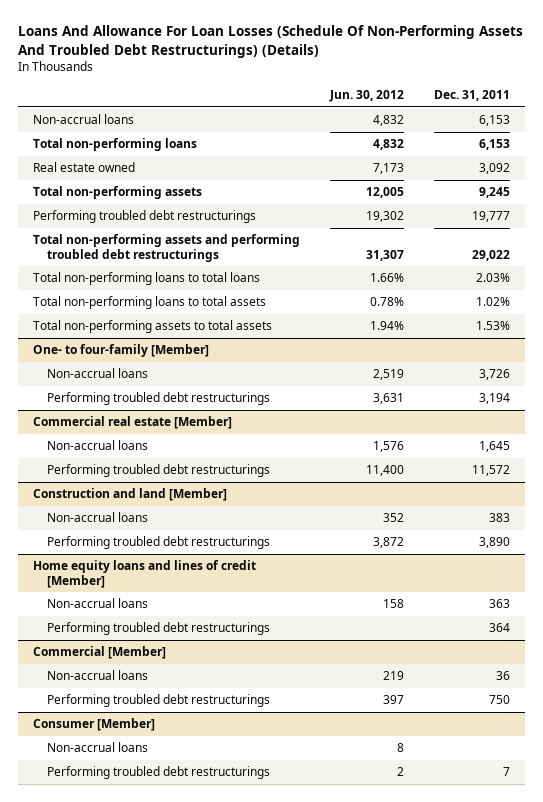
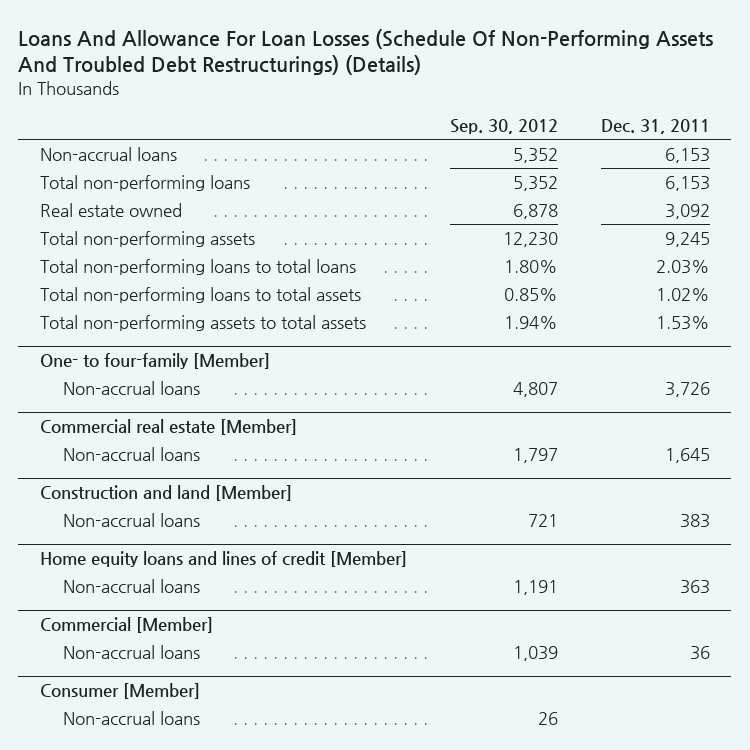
- | Jun. 30, 2012 | Dec. 31, 2011
+ | Sep. 30, 2012 | Dec. 31, 2011
- Performing troubled debt restructurings | 19,302 | 19,777
- Total non-performing assets and performing troubled debt restructurings | 31,307 | 29,022
@ One- to four-family [Member]
- Performing troubled debt restructurings | 3,631 | 3,194
@ Commercial real estate [Member]
- Performing troubled debt restructurings | 11,400 | 11,572
@ Construction and land [Member]
- Performing troubled debt restructurings | 3,872 | 3,890
@ Home equity loans and lines of credit [Member]
- Performing troubled debt restructurings | | 364
@ Commercial [Member]
- Performing troubled debt restructurings | 397 | 750
@ Consumer [Member]
- Performing troubled debt restructurings | 2 | 7

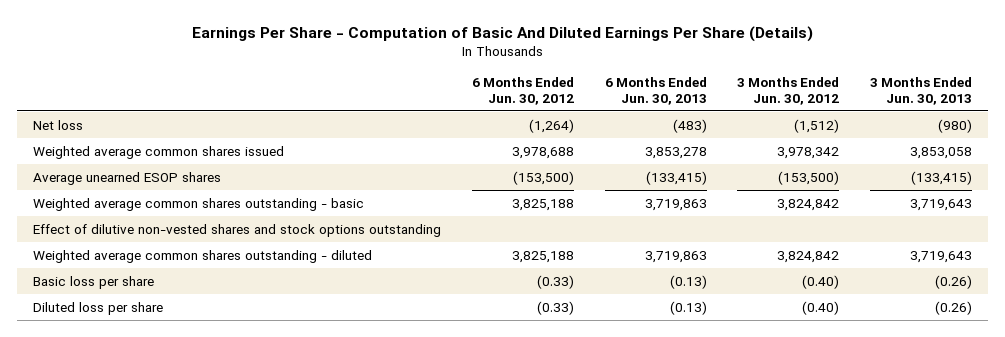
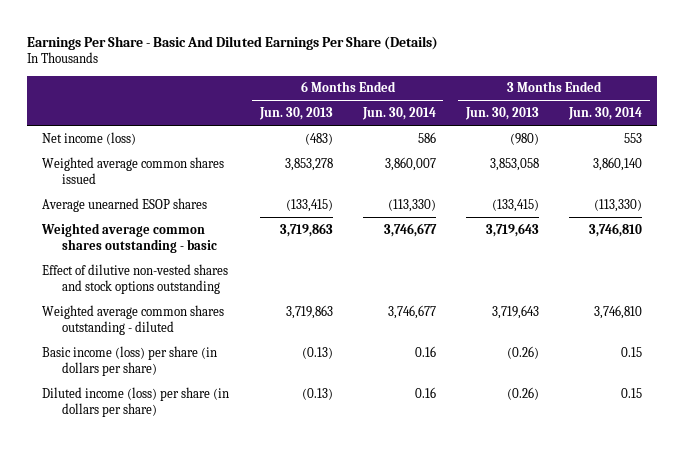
- Earnings Per Share - Computation of Basic And Diluted Earnings Per Share (Details)
+ Earnings Per Share - Basic And Diluted Earnings Per Share (Details)
- | 6 Months Ended Jun. 30, 2012 | 6 Months Ended Jun. 30, 2013 | 3 Months Ended Jun. 30, 2012 | 3 Months Ended Jun. 30, 2013
+ | 6 Months Ended Jun. 30, 2013 | 6 Months Ended Jun. 30, 2014 | 3 Months Ended Jun. 30, 2013 | 3 Months Ended Jun. 30, 2014
- Net loss | (1,264) | (483) | (1,512) | (980)
+ Net income (loss) | (483) | 586 | (980) | 553
- Basic loss per share | (0.33) | (0.13) | (0.40) | (0.26)
- Diluted loss per share | (0.33) | (0.13) | (0.40) | (0.26)
+ Basic income (loss) per share (in dollars per share) | (0.13) | 0.16 | (0.26) | 0.15
+ Diluted income (loss) per share (in dollars per share) | (0.13) | 0.16 | (0.26) | 0.15

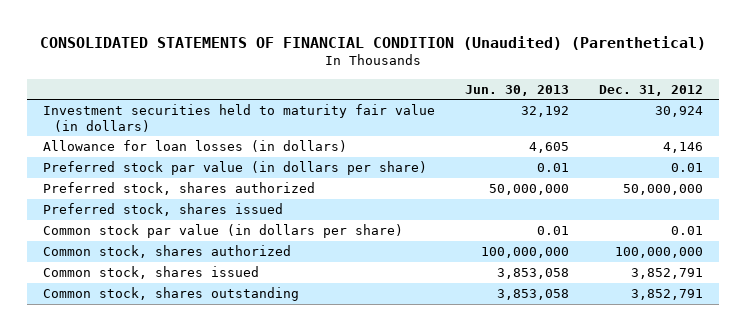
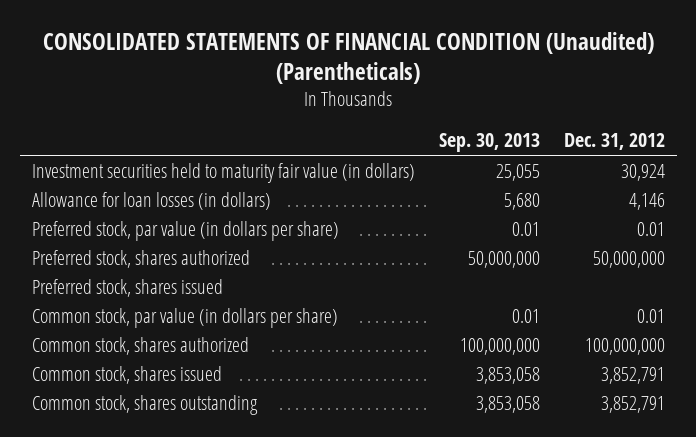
- CONSOLIDATED STATEMENTS OF FINANCIAL CONDITION (Unaudited) (Parenthetical)
+ CONSOLIDATED STATEMENTS OF FINANCIAL CONDITION (Unaudited) (Parentheticals)
- | Jun. 30, 2013 | Dec. 31, 2012
+ | Sep. 30, 2013 | Dec. 31, 2012
- Preferred stock par value (in dollars per share) | 0.01 | 0.01
+ Preferred stock, par value (in dollars per share) | 0.01 | 0.01
- Common stock par value (in dollars per share) | 0.01 | 0.01
+ Common stock, par value (in dollars per share) | 0.01 | 0.01

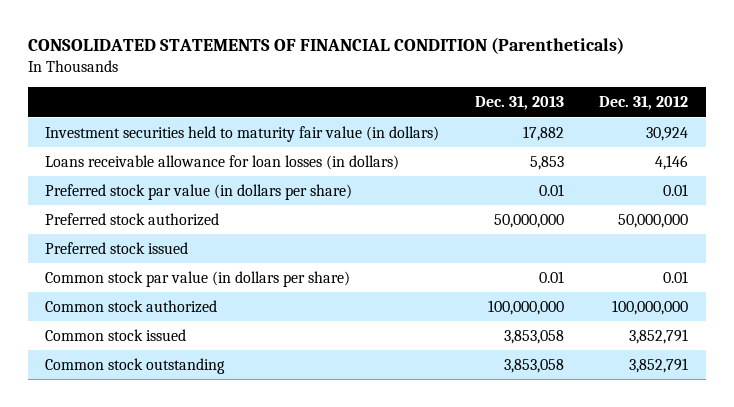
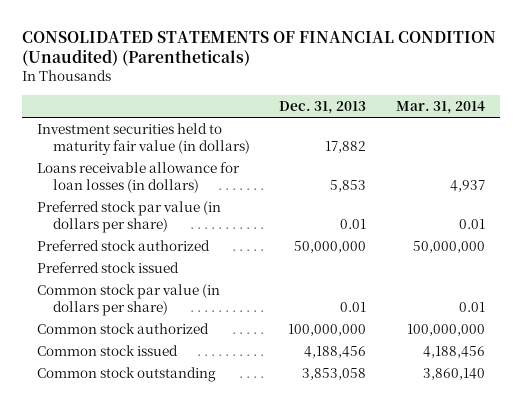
- CONSOLIDATED STATEMENTS OF FINANCIAL CONDITION (Parentheticals)
+ CONSOLIDATED STATEMENTS OF FINANCIAL CONDITION (Unaudited) (Parentheticals)
- | Dec. 31, 2013 | Dec. 31, 2012
+ | Dec. 31, 2013 | Mar. 31, 2014
- Common stock issued | 3,853,058 | 3,852,791
+ Common stock issued | 4,188,456 | 4,188,456

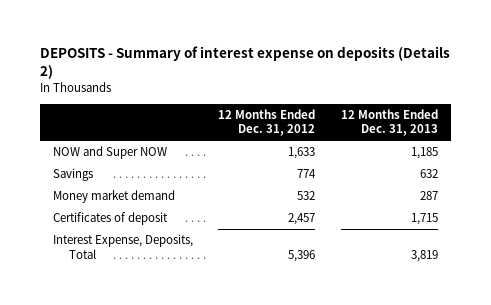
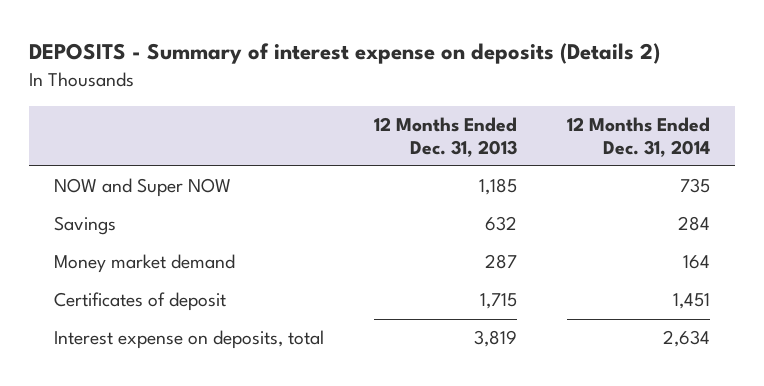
- | 12 Months Ended Dec. 31, 2012 | 12 Months Ended Dec. 31, 2013
+ | 12 Months Ended Dec. 31, 2013 | 12 Months Ended Dec. 31, 2014
- Interest Expense, Deposits, Total | 5,396 | 3,819
+ Interest expense on deposits, total | 3,819 | 2,634

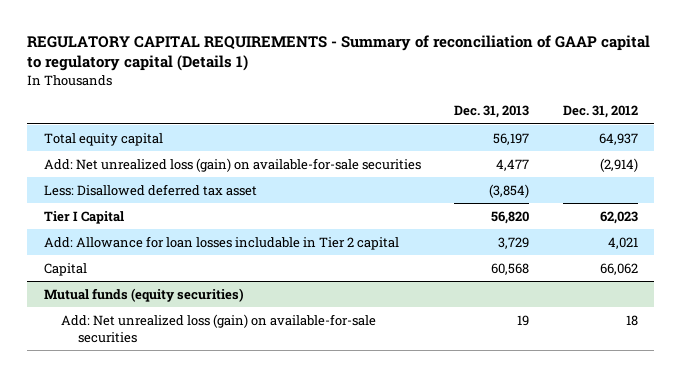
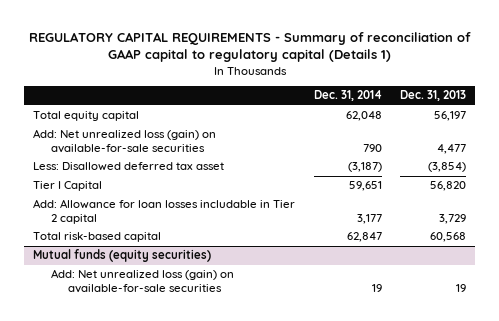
- | Dec. 31, 2013 | Dec. 31, 2012
+ | Dec. 31, 2014 | Dec. 31, 2013
- Capital | 60,568 | 66,062
+ Total risk-based capital | 62,847 | 60,568

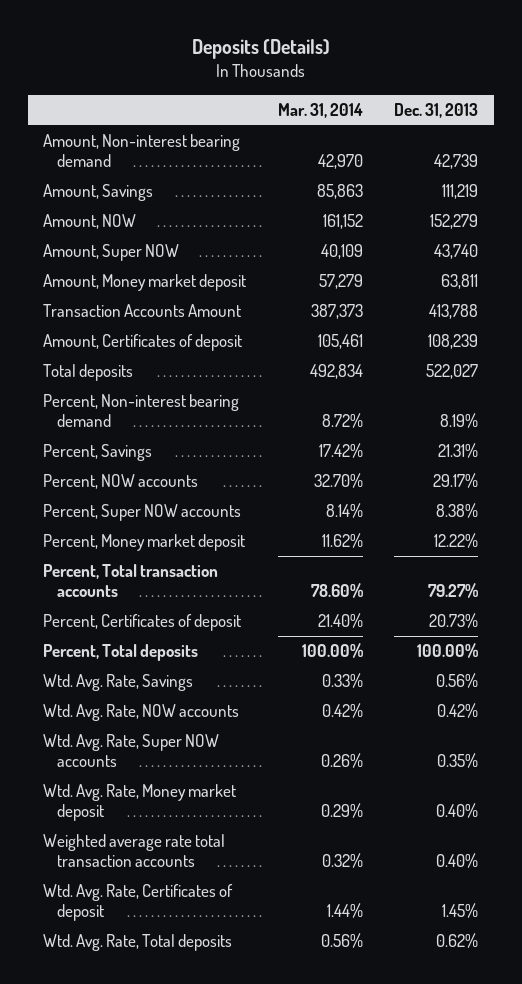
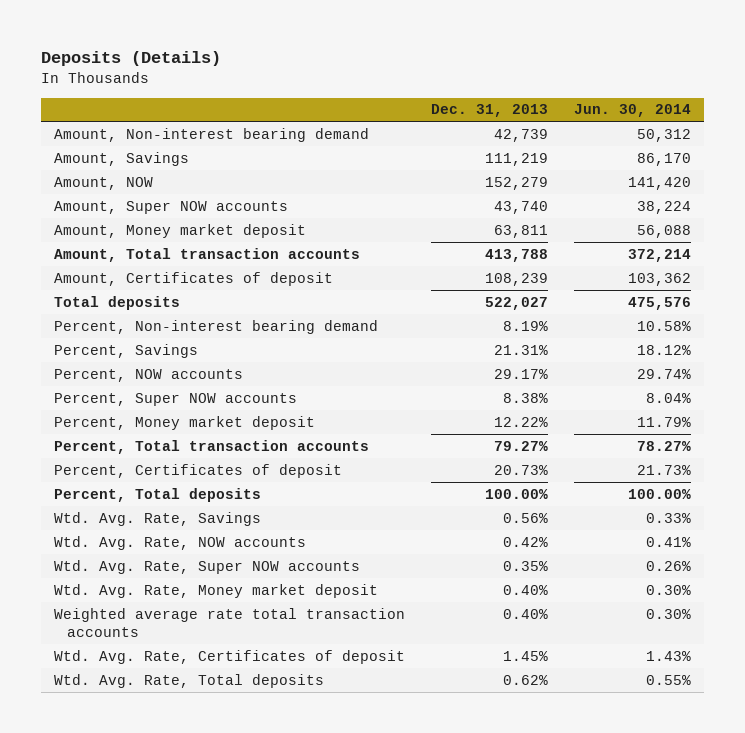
- | Mar. 31, 2014 | Dec. 31, 2013
+ | Dec. 31, 2013 | Jun. 30, 2014
- Amount, Super NOW | 40,109 | 43,740
+ Amount, Super NOW accounts | 43,740 | 38,224
- Transaction Accounts Amount | 387,373 | 413,788
+ Amount, Total transaction accounts | 413,788 | 372,214

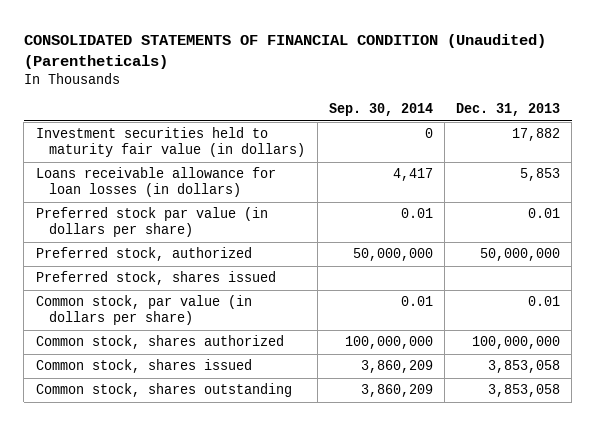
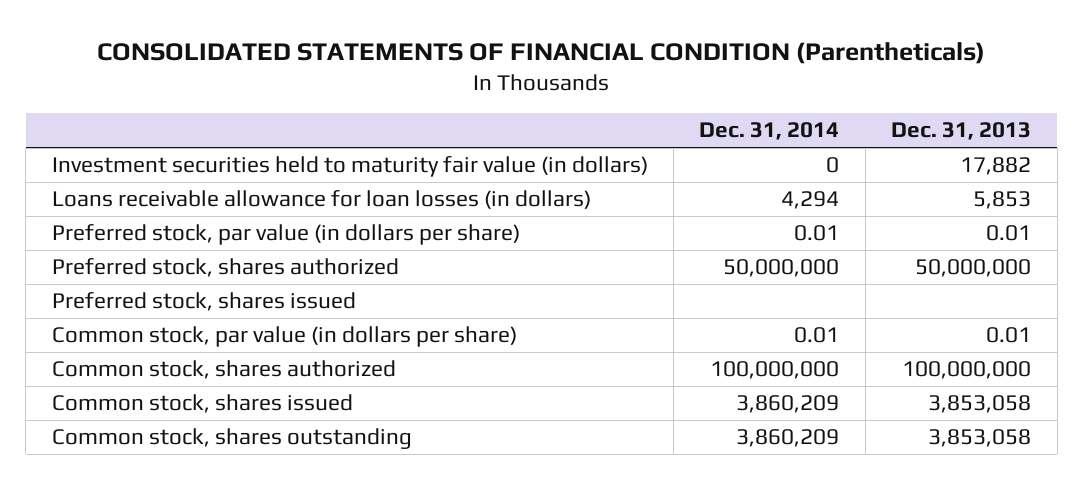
- CONSOLIDATED STATEMENTS OF FINANCIAL CONDITION (Unaudited) (Parentheticals)
+ CONSOLIDATED STATEMENTS OF FINANCIAL CONDITION (Parentheticals)
- | Sep. 30, 2014 | Dec. 31, 2013
+ | Dec. 31, 2014 | Dec. 31, 2013
- Preferred stock par value (in dollars per share) | 0.01 | 0.01
- Preferred stock, authorized | 50,000,000 | 50,000,000
+ Preferred stock, par value (in dollars per share) | 0.01 | 0.01
+ Preferred stock, shares authorized | 50,000,000 | 50,000,000

